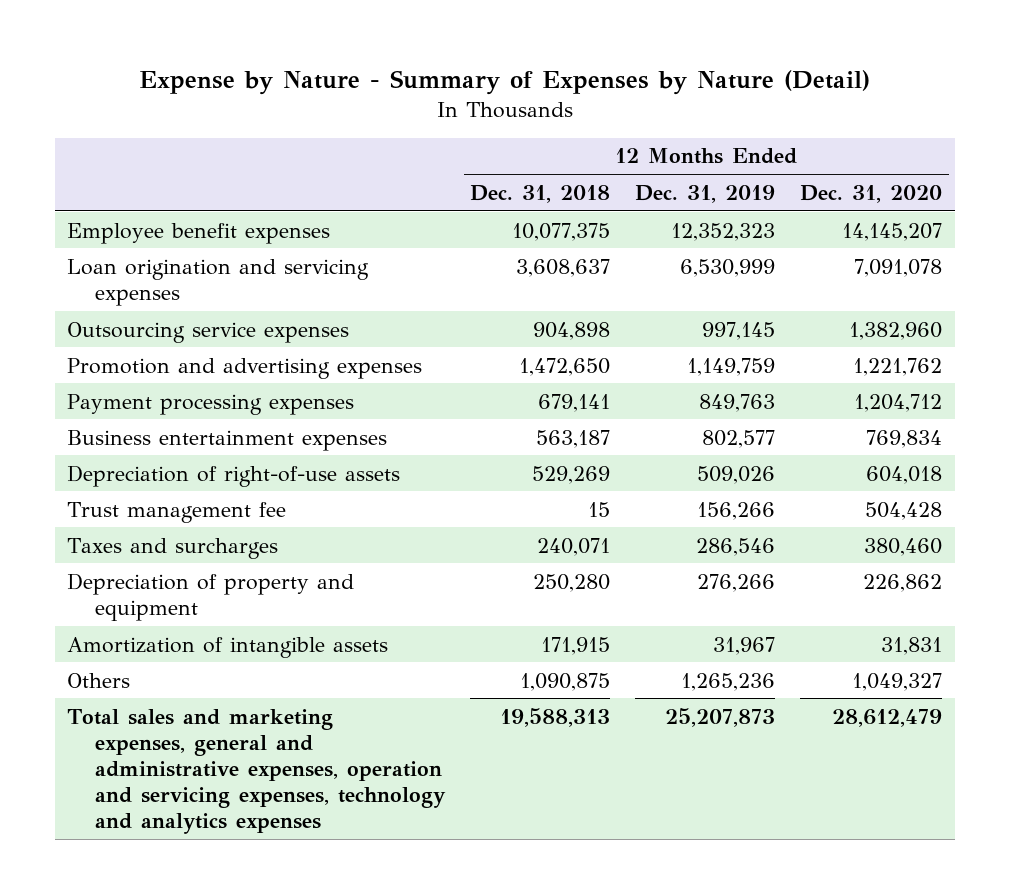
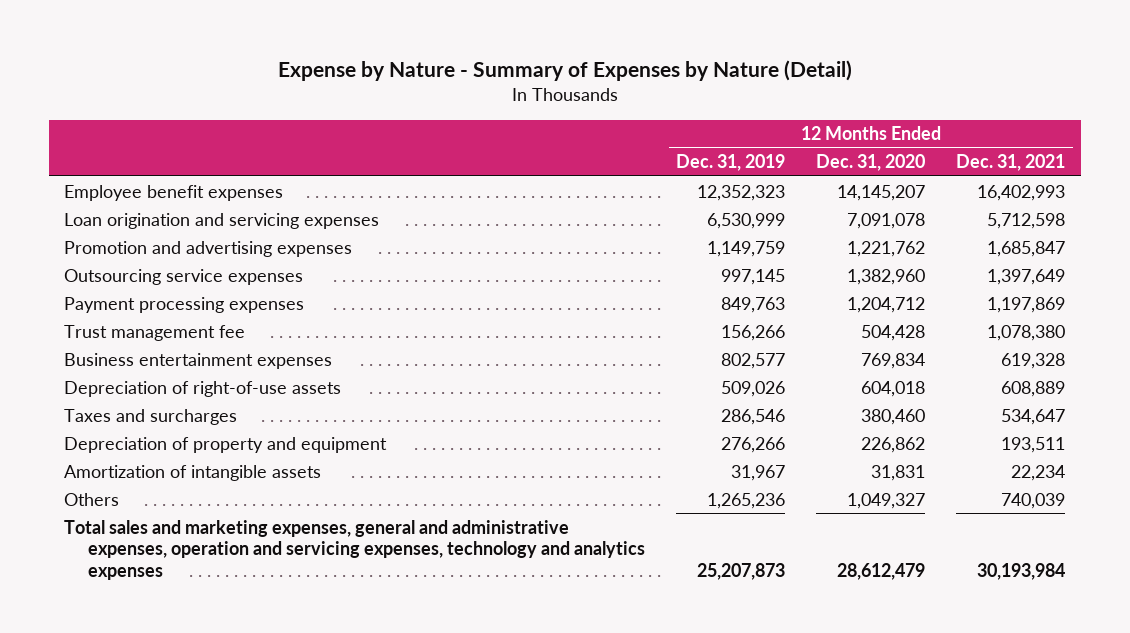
- | 12 Months Ended Dec. 31, 2018 | 12 Months Ended Dec. 31, 2019 | 12 Months Ended Dec. 31, 2020
+ | 12 Months Ended Dec. 31, 2019 | 12 Months Ended Dec. 31, 2020 | 12 Months Ended Dec. 31, 2021
moved down: Outsourcing service expenses | 997,145 | 1,382,960 | 1,397,649
moved up: Trust management fee | 156,266 | 504,428 | 1,078,380

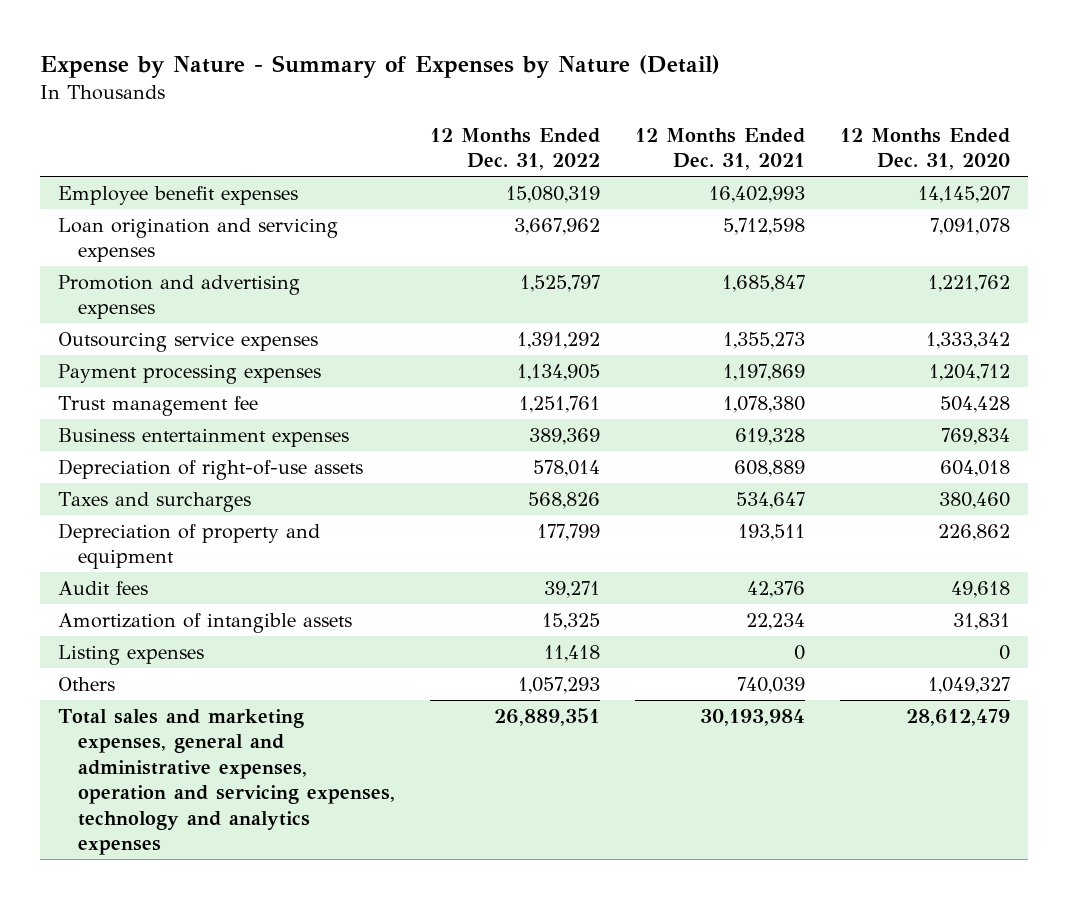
- | 12 Months Ended Dec. 31, 2019 | 12 Months Ended Dec. 31, 2020 | 12 Months Ended Dec. 31, 2021
+ | 12 Months Ended Dec. 31, 2022 | 12 Months Ended Dec. 31, 2021 | 12 Months Ended Dec. 31, 2020
- Outsourcing service expenses | 997,145 | 1,382,960 | 1,397,649
+ Outsourcing service expenses | 1,391,292 | 1,355,273 | 1,333,342
+ Audit fees | 39,271 | 42,376 | 49,618
+ Listing expenses | 11,418 | 0 | 0

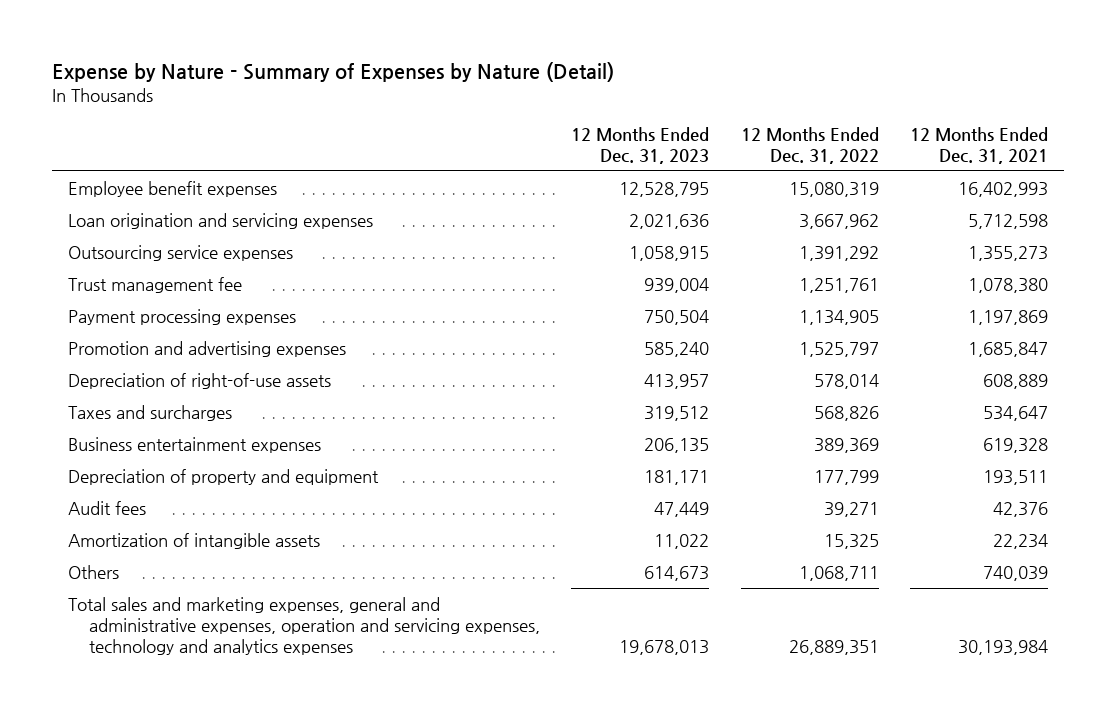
- | 12 Months Ended Dec. 31, 2022 | 12 Months Ended Dec. 31, 2021 | 12 Months Ended Dec. 31, 2020
+ | 12 Months Ended Dec. 31, 2023 | 12 Months Ended Dec. 31, 2022 | 12 Months Ended Dec. 31, 2021
moved down: Payment processing expenses | 750,504 | 1,134,905 | 1,197,869
moved down: Promotion and advertising expenses | 585,240 | 1,525,797 | 1,685,847
moved down: Business entertainment expenses | 206,135 | 389,369 | 619,328
- Listing expenses | 11,418 | 0 | 0
- Others | 1,057,293 | 740,039 | 1,049,327
+ Others | 614,673 | 1,068,711 | 740,039

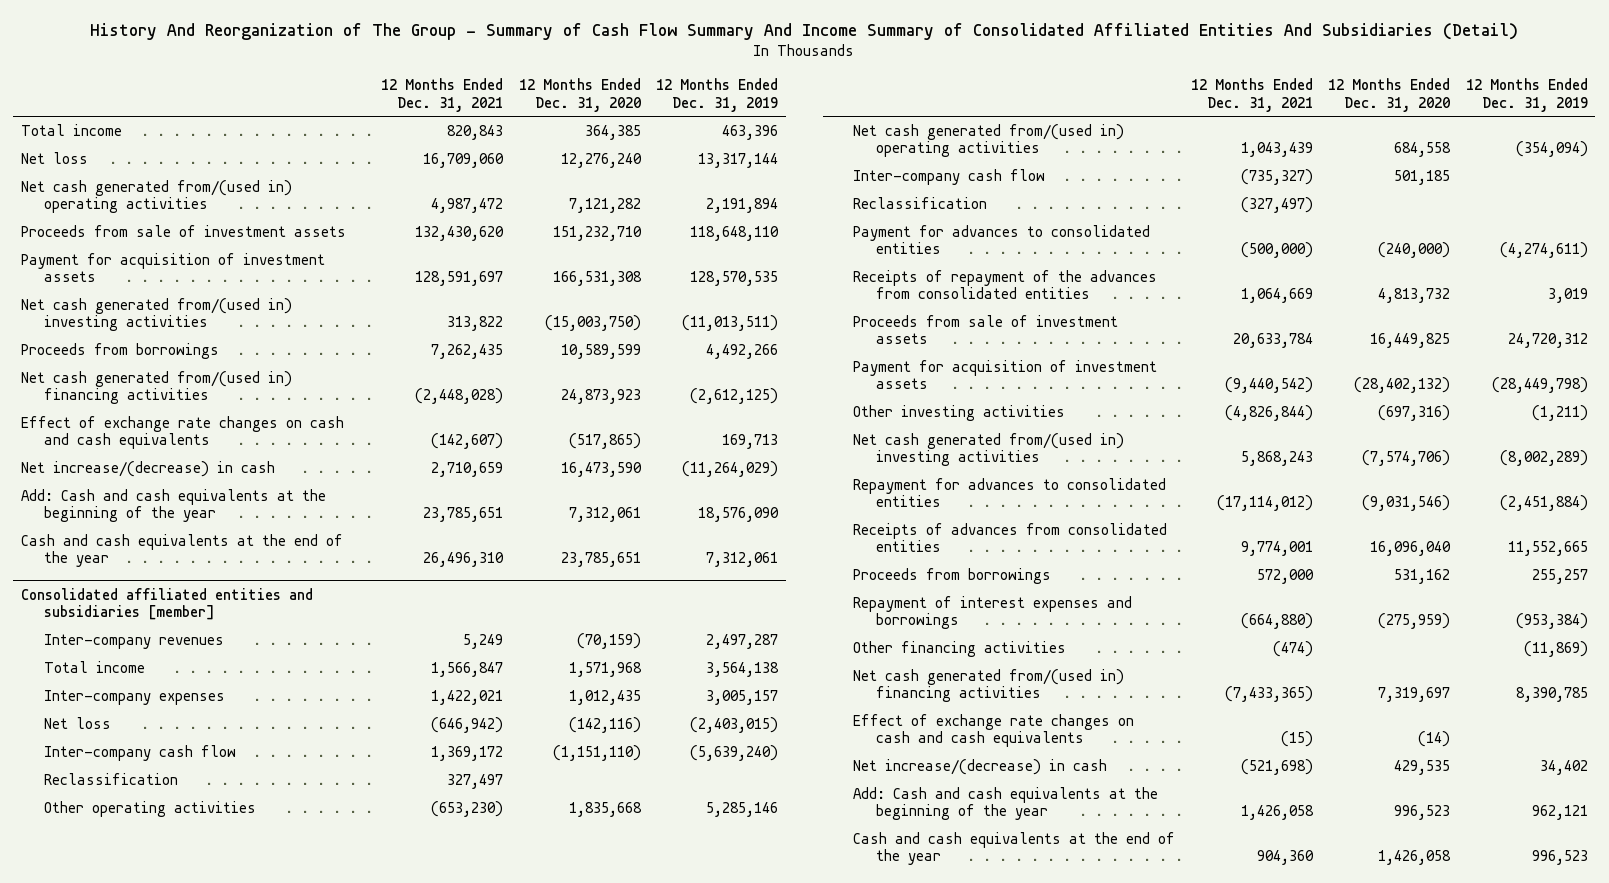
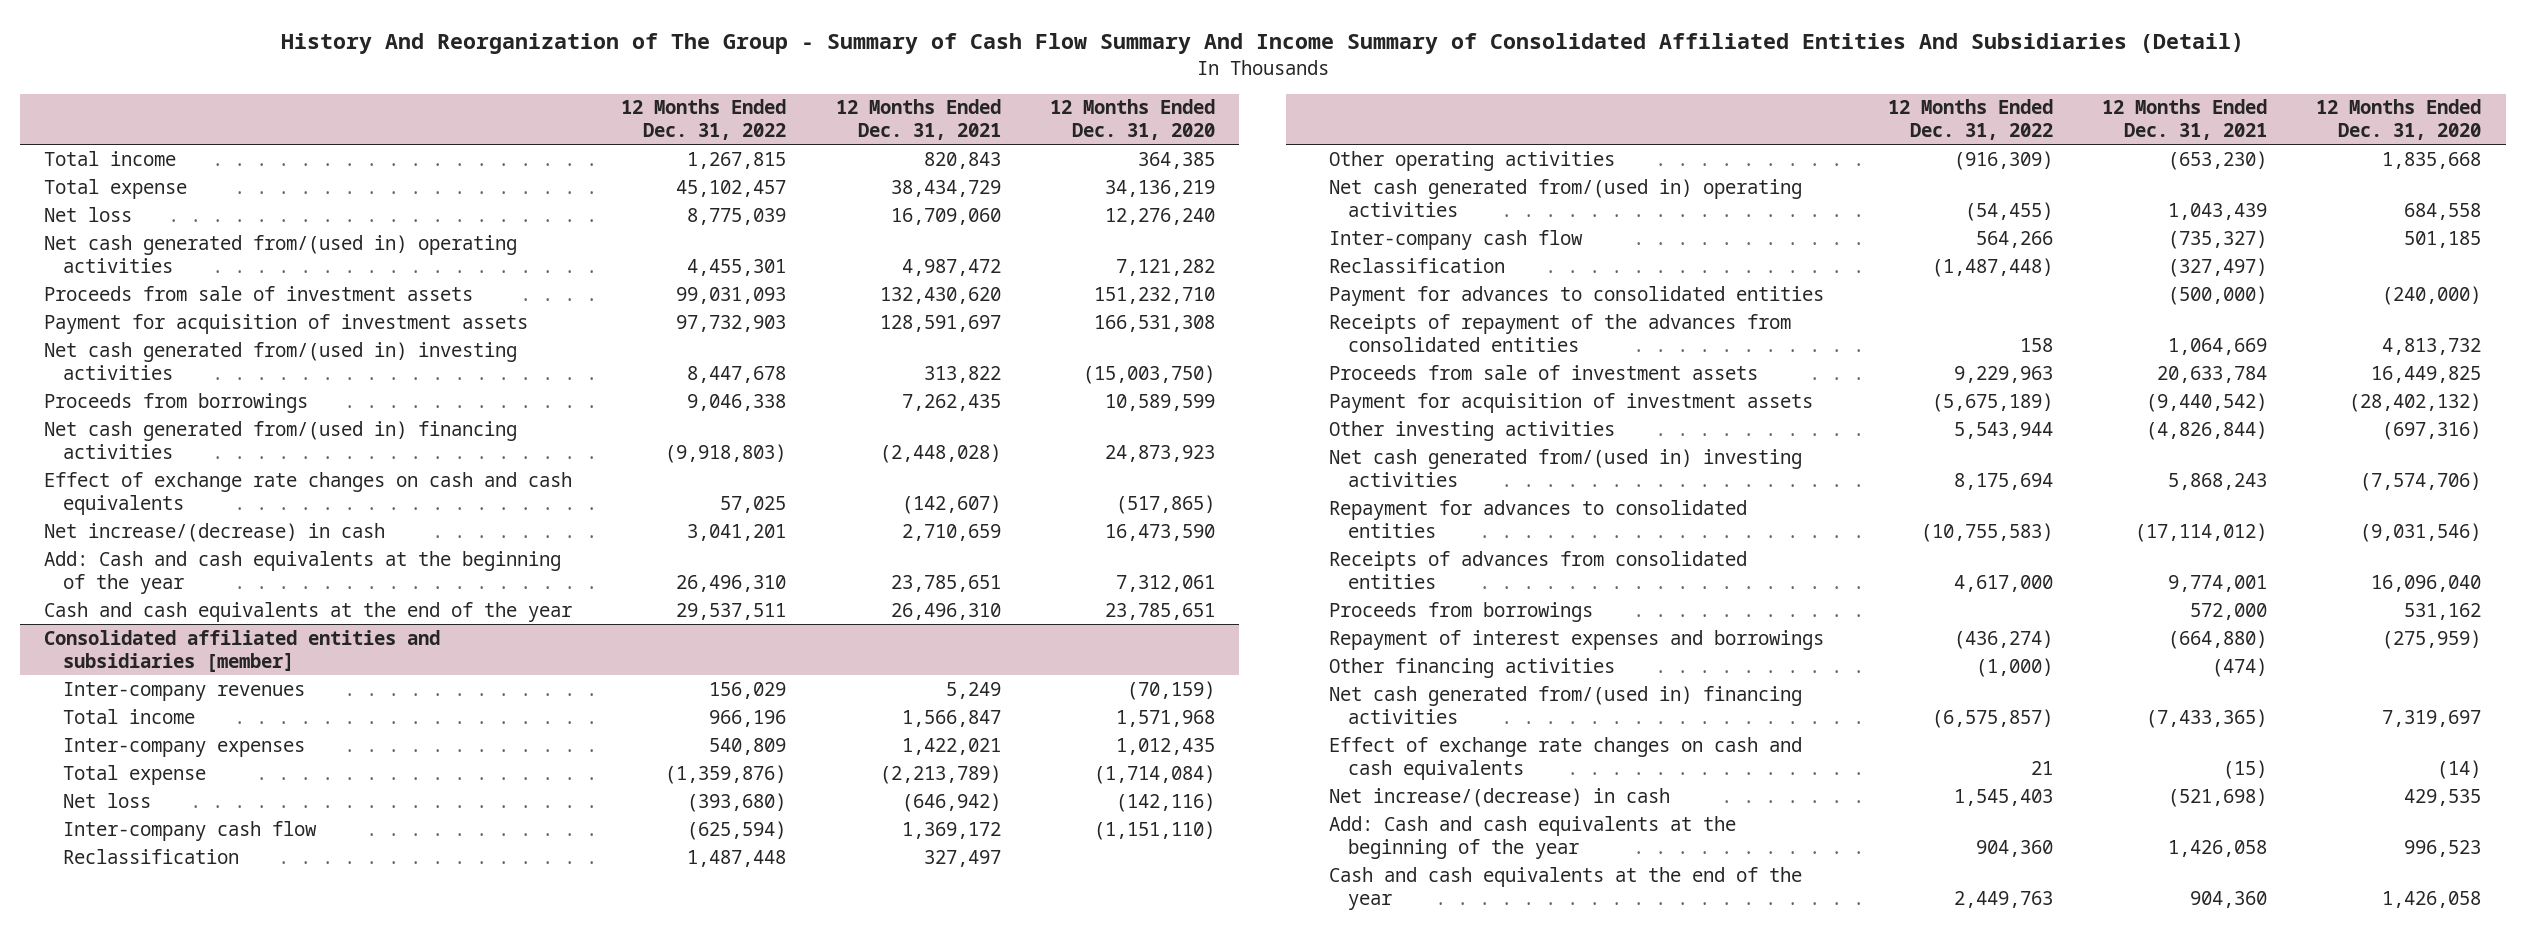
- | 12 Months Ended Dec. 31, 2021 | 12 Months Ended Dec. 31, 2020 | 12 Months Ended Dec. 31, 2019
+ | 12 Months Ended Dec. 31, 2022 | 12 Months Ended Dec. 31, 2021 | 12 Months Ended Dec. 31, 2020
+ Total expense | 45,102,457 | 38,434,729 | 34,136,219
@ Consolidated affiliated entities and subsidiaries [member]
+ Total expense | (1,359,876) | (2,213,789) | (1,714,084)

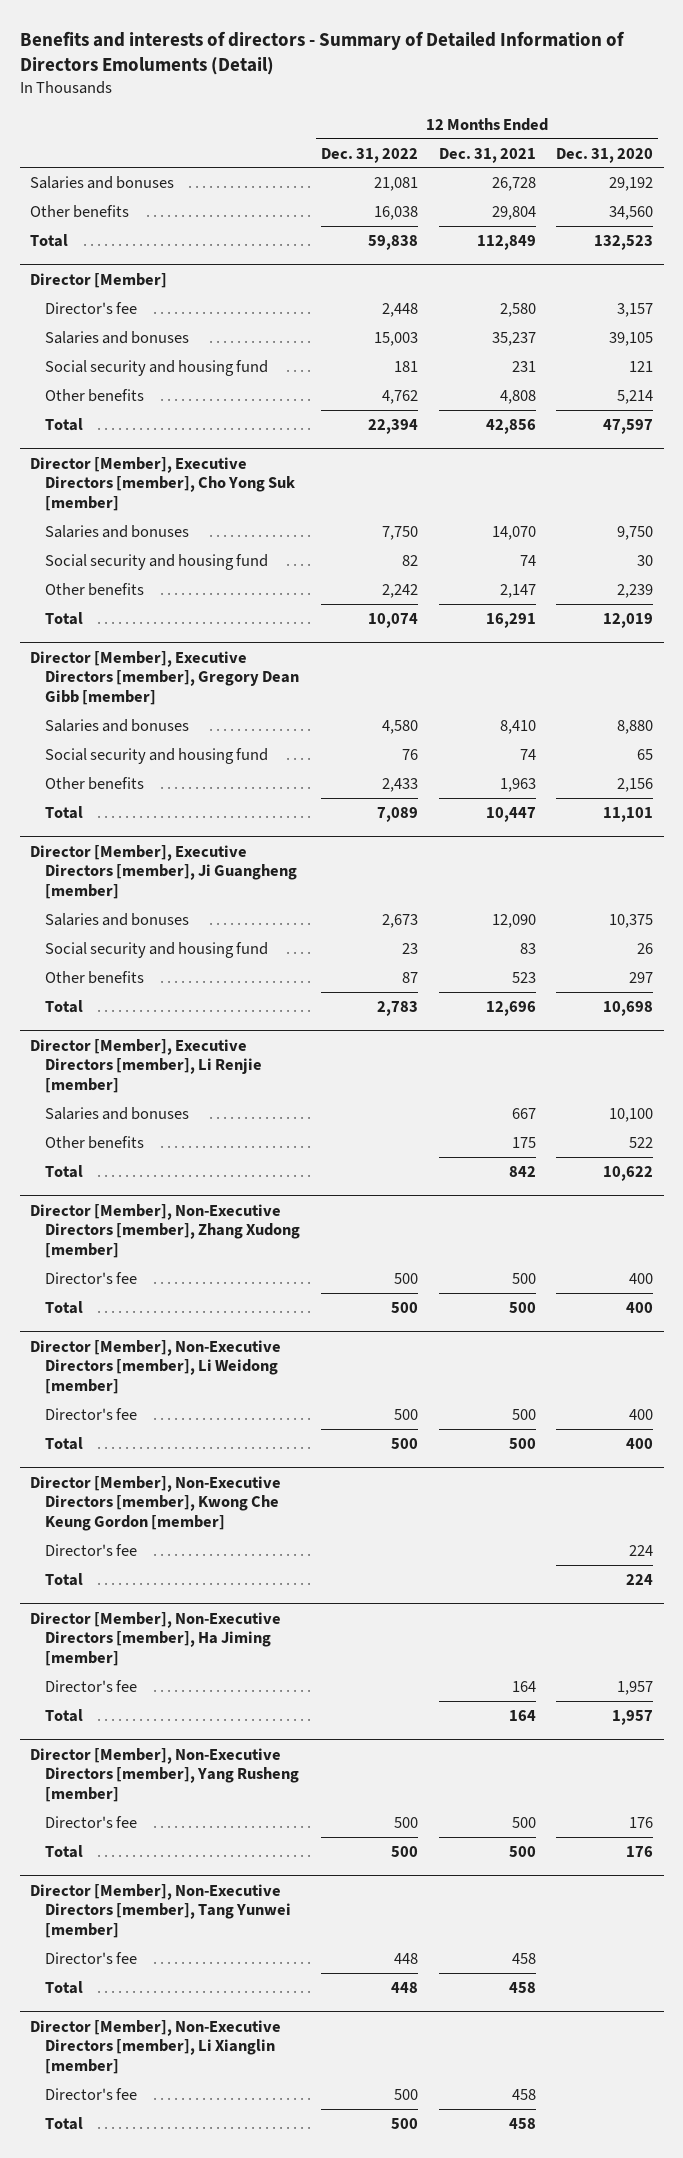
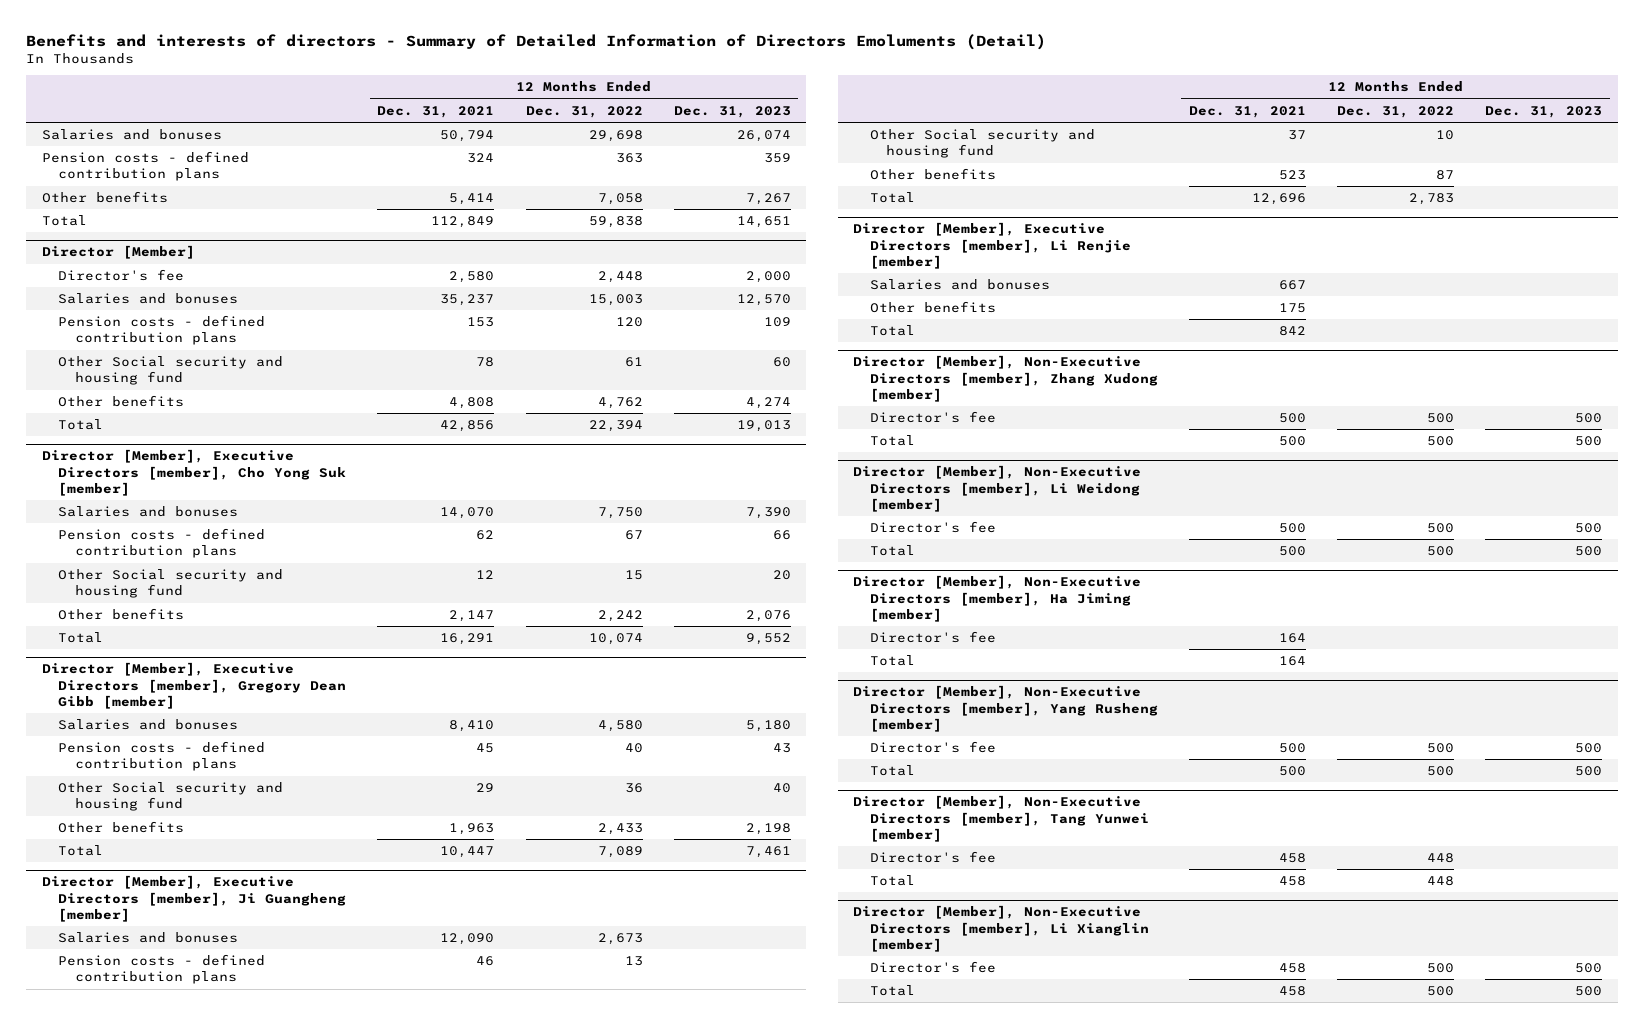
- | 12 Months Ended Dec. 31, 2022 | 12 Months Ended Dec. 31, 2021 | 12 Months Ended Dec. 31, 2020
+ | 12 Months Ended Dec. 31, 2021 | 12 Months Ended Dec. 31, 2022 | 12 Months Ended Dec. 31, 2023
- Salaries and bonuses | 21,081 | 26,728 | 29,192
- Other benefits | 16,038 | 29,804 | 34,560
+ Salaries and bonuses | 50,794 | 29,698 | 26,074
+ Pension costs - defined contribution plans | 324 | 363 | 359
+ Other benefits | 5,414 | 7,058 | 7,267
@ Director [Member]
- Social security and housing fund | 181 | 231 | 121
+ Pension costs - defined contribution plans | 153 | 120 | 109
+ Other Social security and housing fund | 78 | 61 | 60
@ Director [Member], Executive Directors [member], Cho Yong Suk [member]
- Social security and housing fund | 82 | 74 | 30
+ Pension costs - defined contribution plans | 62 | 67 | 66
+ Other Social security and housing fund | 12 | 15 | 20
@ Director [Member], Executive Directors [member], Gregory Dean Gibb [member]
- Social security and housing fund | 76 | 74 | 65
+ Pension costs - defined contribution plans | 45 | 40 | 43
+ Other Social security and housing fund | 29 | 36 | 40
@ Director [Member], Executive Directors [member], Ji Guangheng [member]
- Social security and housing fund | 23 | 83 | 26
+ Pension costs - defined contribution plans | 46 | 13 |
+ Other Social security and housing fund | 37 | 10 |
- Director [Member], Non-Executive Directors [member], Kwong Che Keung Gordon [member]
- Director's fee | | | 224
- Total | | | 224

